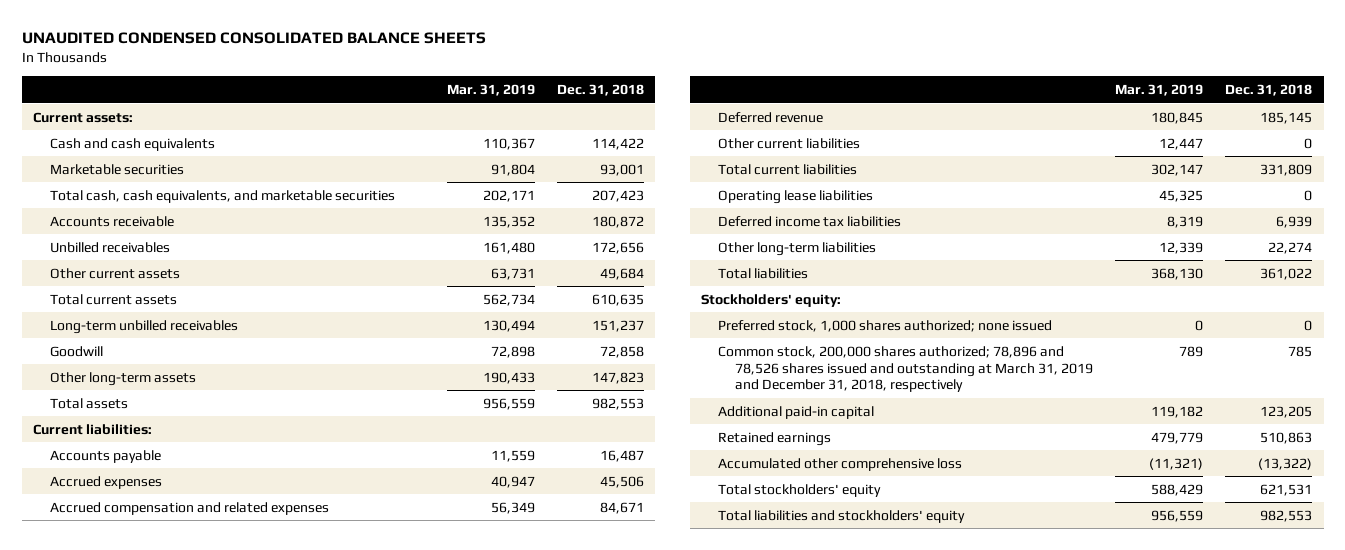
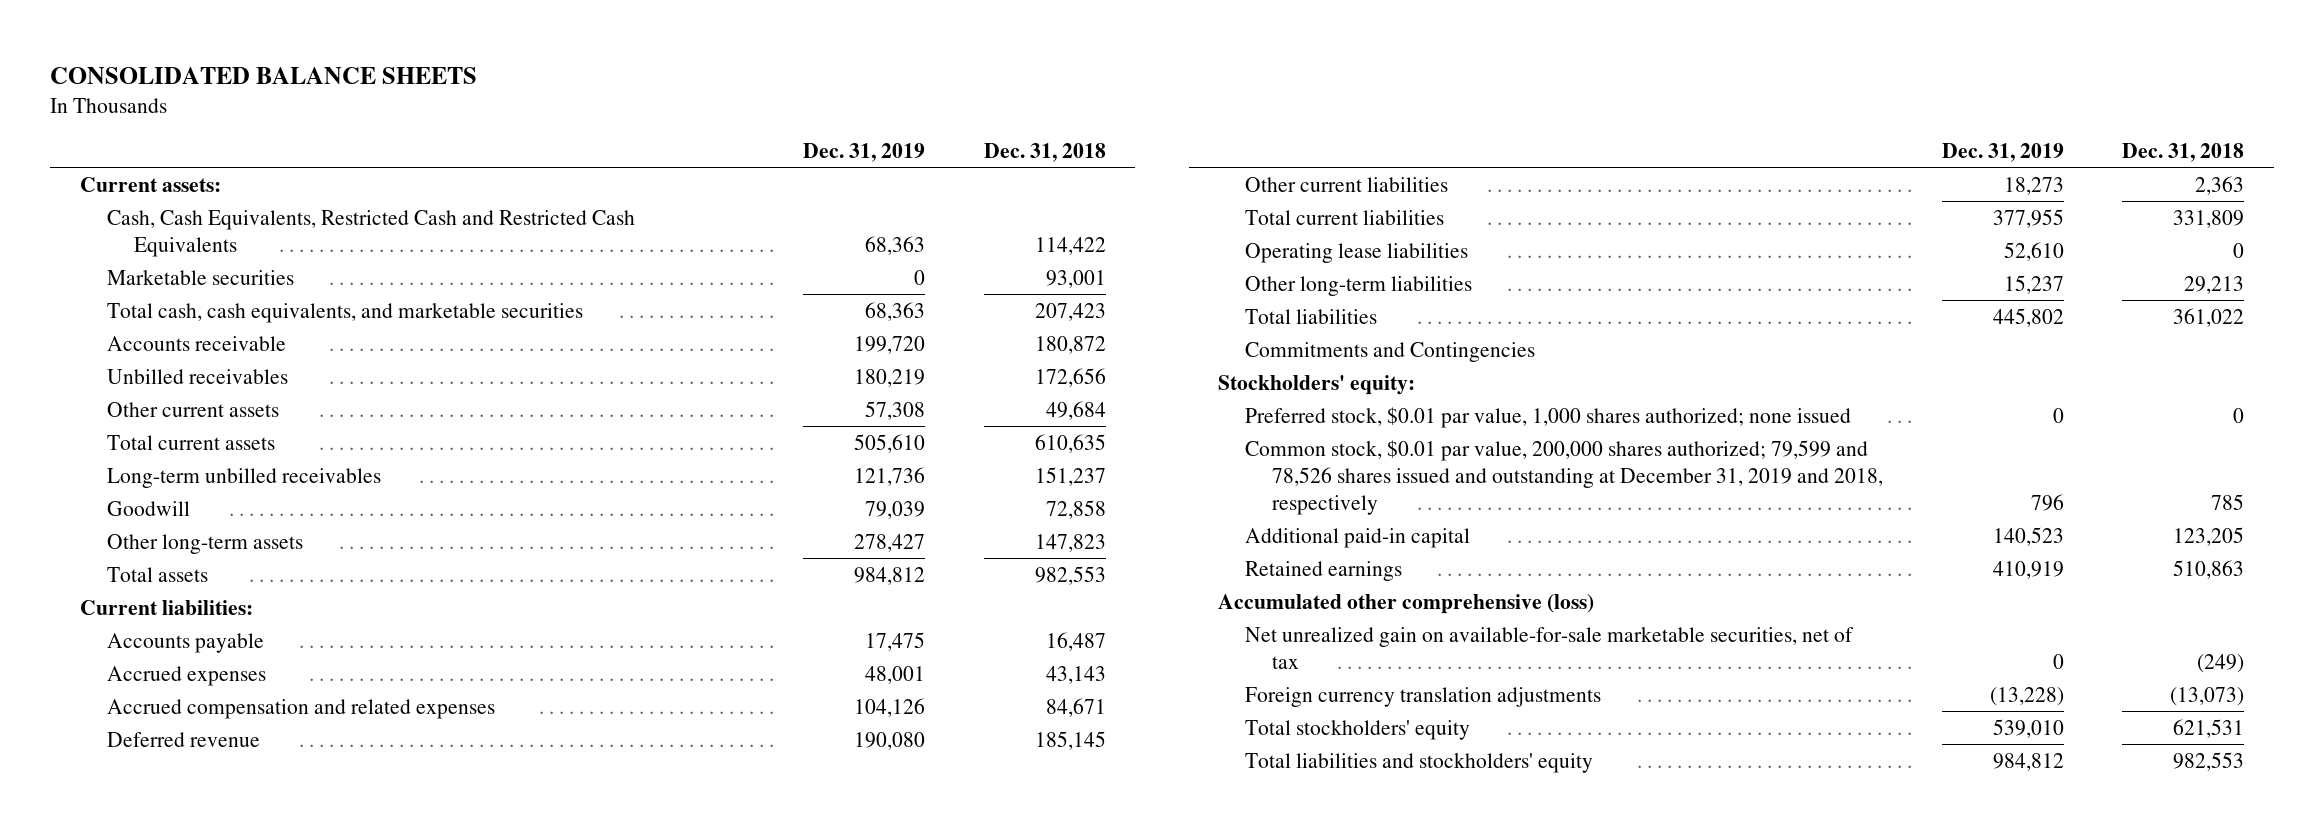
- UNAUDITED CONDENSED CONSOLIDATED BALANCE SHEETS
+ CONSOLIDATED BALANCE SHEETS
- | Mar. 31, 2019 | Dec. 31, 2018
+ | Dec. 31, 2019 | Dec. 31, 2018
- Cash and cash equivalents | 110,367 | 114,422
+ Cash, Cash Equivalents, Restricted Cash and Restricted Cash Equivalents | 68,363 | 114,422
- Accrued expenses | 40,947 | 45,506
+ Accrued expenses | 48,001 | 43,143
- Other current liabilities | 12,447 | 0
+ Other current liabilities | 18,273 | 2,363
- Deferred income tax liabilities | 8,319 | 6,939
- Other long-term liabilities | 12,339 | 22,274
+ Other long-term liabilities | 15,237 | 29,213
+ Commitments and Contingencies
- Preferred stock, 1,000 shares authorized; none issued | 0 | 0
- Common stock, 200,000 shares authorized; 78,896 and 78,526 shares issued and outstanding at March 31, 2019 and December 31, 2018, respectively | 789 | 785
+ Preferred stock, $0.01 par value, 1,000 shares authorized; none issued | 0 | 0
+ Common stock, $0.01 par value, 200,000 shares authorized; 79,599 and 78,526 shares issued and outstanding at December 31, 2019 and 2018, respectively | 796 | 785
- Accumulated other comprehensive loss | (11,321) | (13,322)
+ Accumulated other comprehensive (loss)
+ Net unrealized gain on available-for-sale marketable securities, net of tax | 0 | (249)
+ Foreign currency translation adjustments | (13,228) | (13,073)

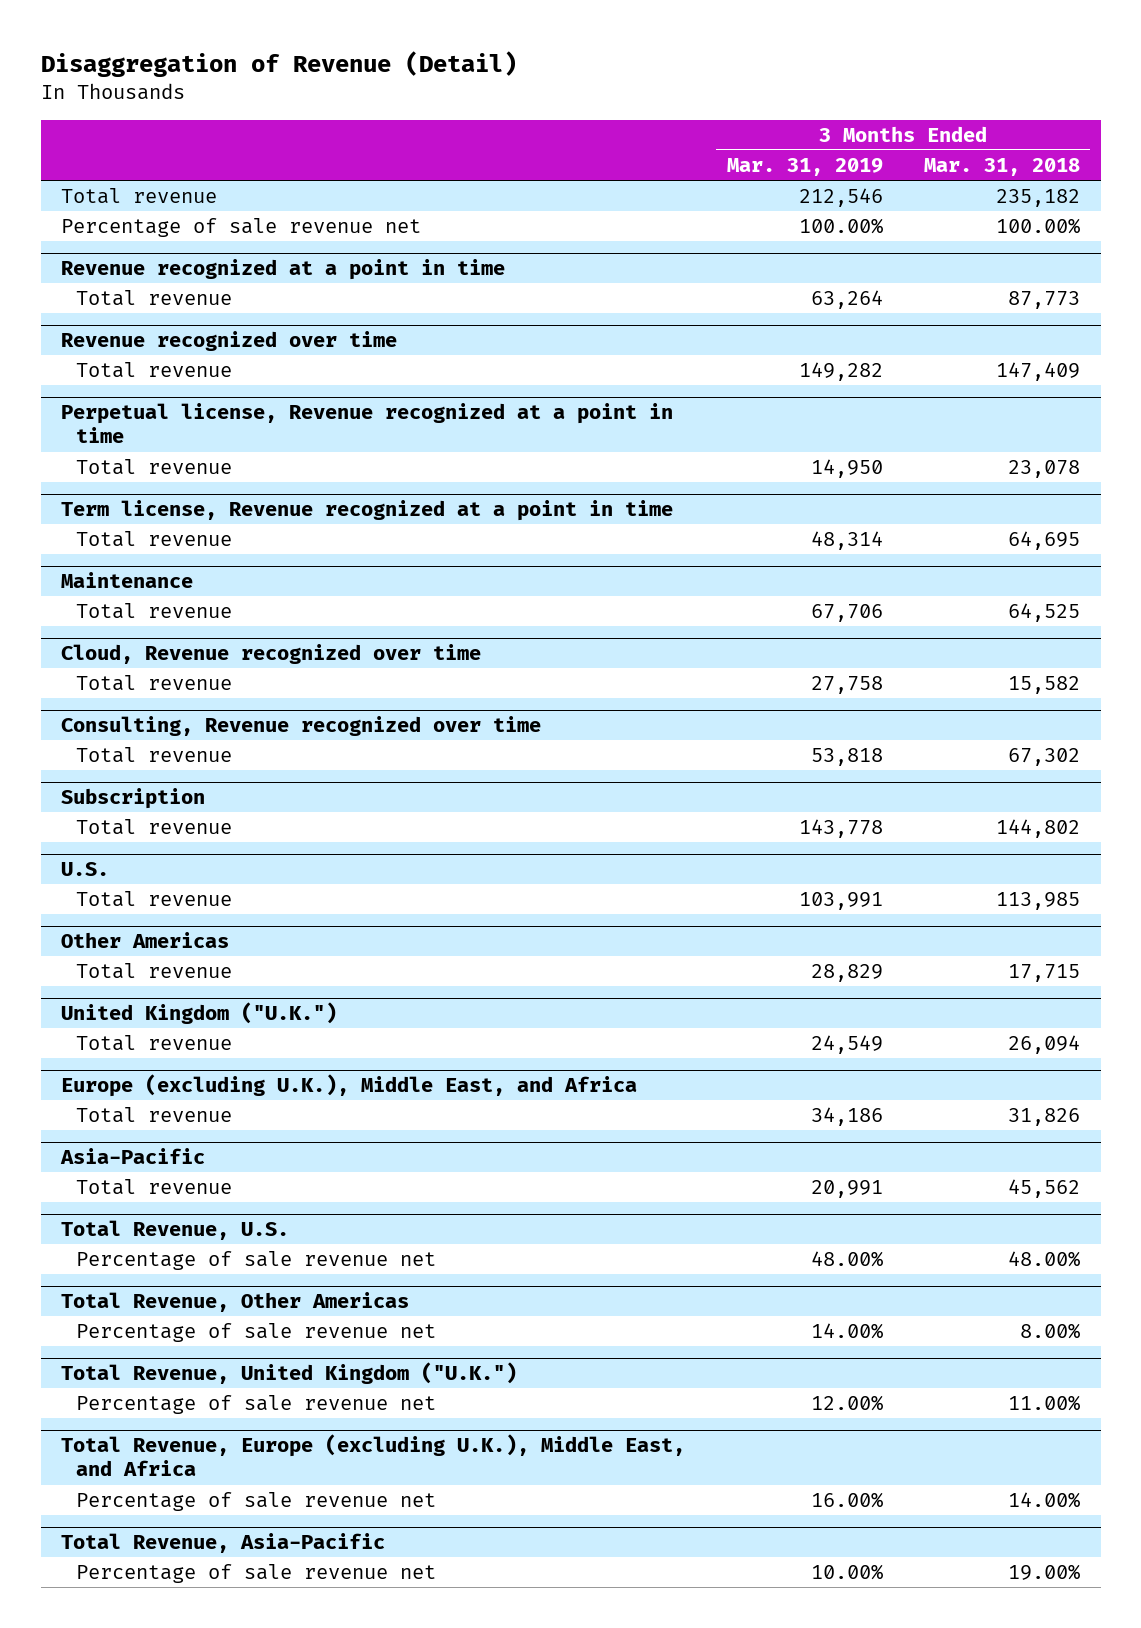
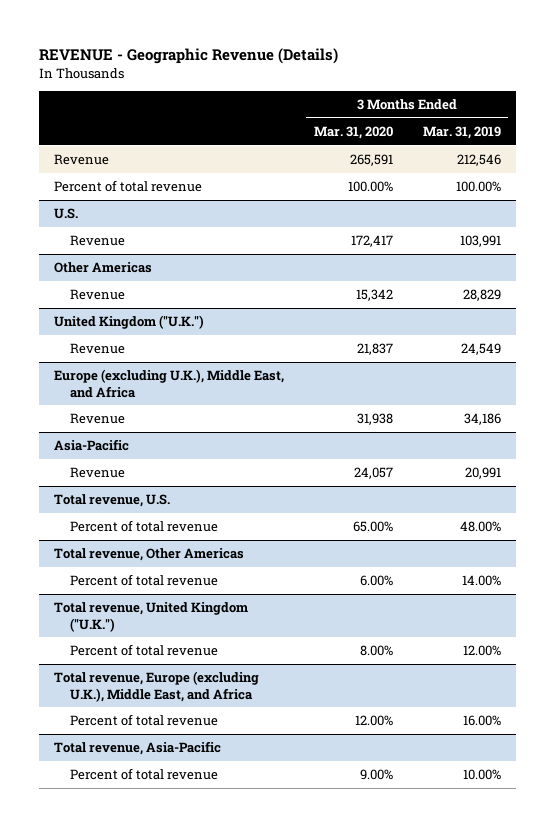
- Disaggregation of Revenue (Detail)
+ REVENUE - Geographic Revenue (Details)
- | 3 Months Ended Mar. 31, 2019 | 3 Months Ended Mar. 31, 2018
+ | 3 Months Ended Mar. 31, 2020 | 3 Months Ended Mar. 31, 2019
- Total revenue | 212,546 | 235,182
- Percentage of sale revenue net | 100.00% | 100.00%
- Revenue recognized at a point in time
- Total revenue | 63,264 | 87,773
- Revenue recognized over time
- Total revenue | 149,282 | 147,409
- Perpetual license, Revenue recognized at a point in time
- Total revenue | 14,950 | 23,078
- Term license, Revenue recognized at a point in time
- Total revenue | 48,314 | 64,695
- Maintenance
- Total revenue | 67,706 | 64,525
- Cloud, Revenue recognized over time
- Total revenue | 27,758 | 15,582
- Consulting, Revenue recognized over time
- Total revenue | 53,818 | 67,302
- Subscription
- Total revenue | 143,778 | 144,802
+ Revenue | 265,591 | 212,546
+ Percent of total revenue | 100.00% | 100.00%
@ U.S.
- Total revenue | 103,991 | 113,985
+ Revenue | 172,417 | 103,991
@ Other Americas
- Total revenue | 28,829 | 17,715
+ Revenue | 15,342 | 28,829
@ United Kingdom ("U.K.")
- Total revenue | 24,549 | 26,094
+ Revenue | 21,837 | 24,549
@ Europe (excluding U.K.), Middle East, and Africa
- Total revenue | 34,186 | 31,826
+ Revenue | 31,938 | 34,186
@ Asia-Pacific
- Total revenue | 20,991 | 45,562
- Total Revenue, U.S.
- Percentage of sale revenue net | 48.00% | 48.00%
- Total Revenue, Other Americas
- Percentage of sale revenue net | 14.00% | 8.00%
- Total Revenue, United Kingdom ("U.K.")
- Percentage of sale revenue net | 12.00% | 11.00%
- Total Revenue, Europe (excluding U.K.), Middle East, and Africa
- Percentage of sale revenue net | 16.00% | 14.00%
- Total Revenue, Asia-Pacific
- Percentage of sale revenue net | 10.00% | 19.00%
@ Asia-Pacific
+ Revenue | 24,057 | 20,991
+ Total revenue, U.S.
+ Percent of total revenue | 65.00% | 48.00%
+ Total revenue, Other Americas
+ Percent of total revenue | 6.00% | 14.00%
+ Total revenue, United Kingdom ("U.K.")
+ Percent of total revenue | 8.00% | 12.00%
+ Total revenue, Europe (excluding U.K.), Middle East, and Africa
+ Percent of total revenue | 12.00% | 16.00%
+ Total revenue, Asia-Pacific
+ Percent of total revenue | 9.00% | 10.00%

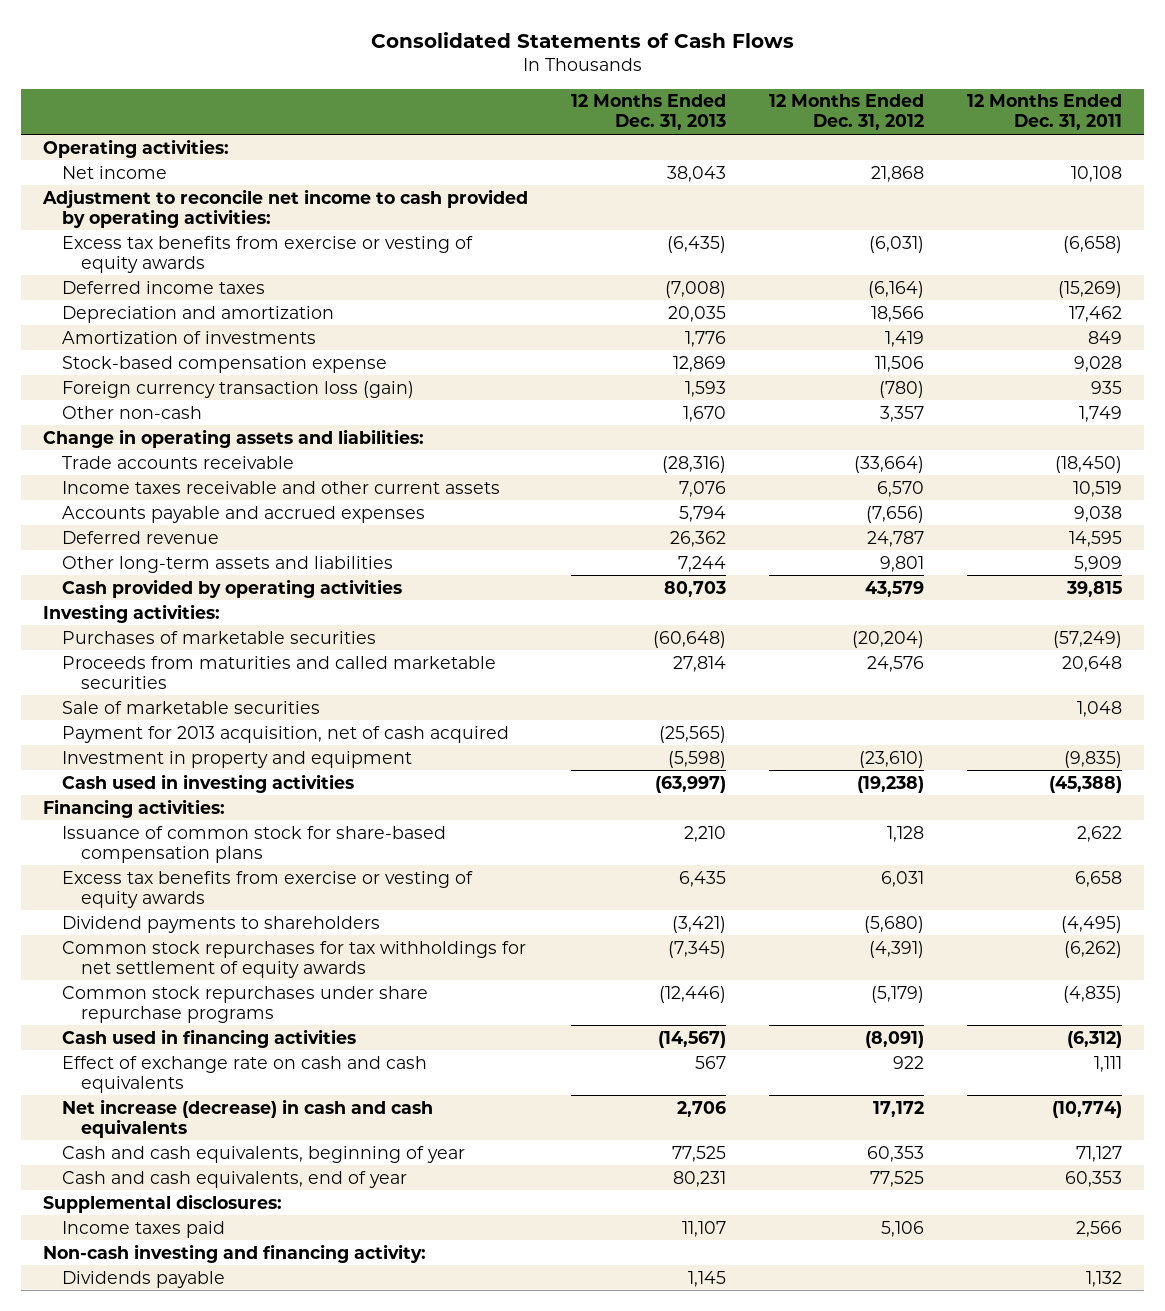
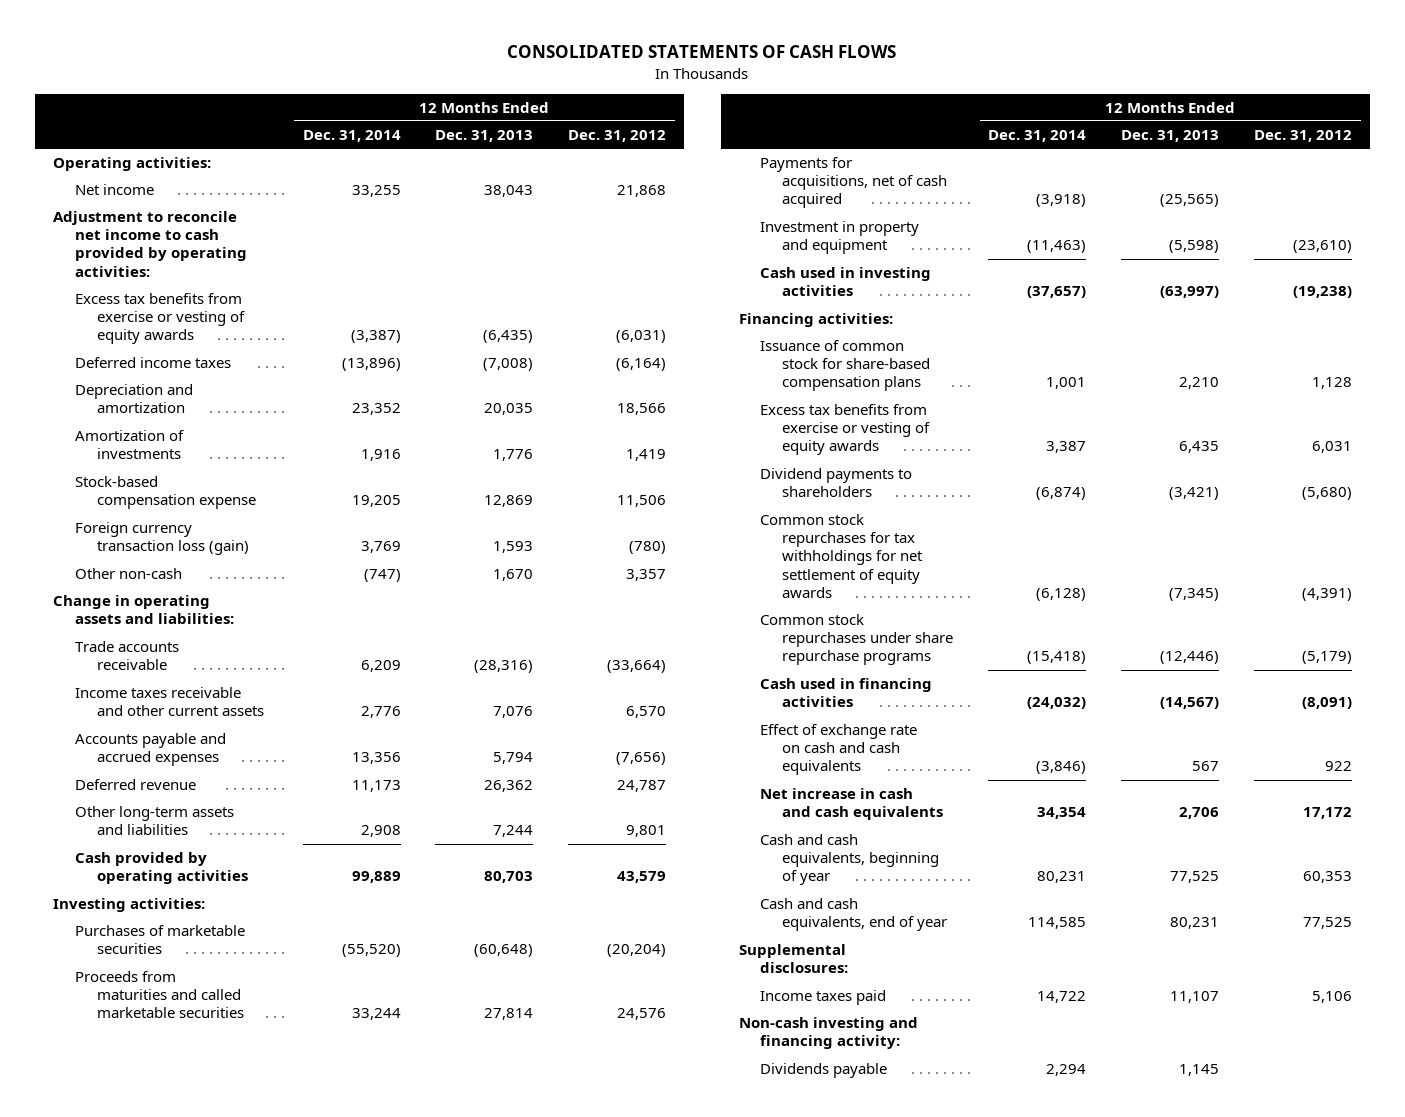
- Consolidated Statements of Cash Flows
+ CONSOLIDATED STATEMENTS OF CASH FLOWS
- | 12 Months Ended Dec. 31, 2013 | 12 Months Ended Dec. 31, 2012 | 12 Months Ended Dec. 31, 2011
+ | 12 Months Ended Dec. 31, 2014 | 12 Months Ended Dec. 31, 2013 | 12 Months Ended Dec. 31, 2012
- Sale of marketable securities | | | 1,048
- Payment for 2013 acquisition, net of cash acquired | (25,565) | |
+ Payments for acquisitions, net of cash acquired | (3,918) | (25,565) |
- Net increase (decrease) in cash and cash equivalents | 2,706 | 17,172 | (10,774)
+ Net increase in cash and cash equivalents | 34,354 | 2,706 | 17,172

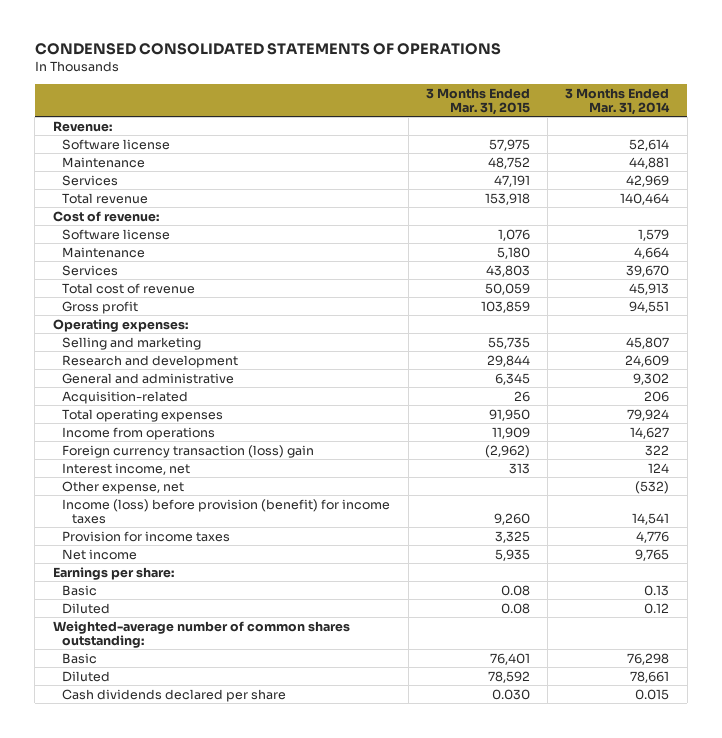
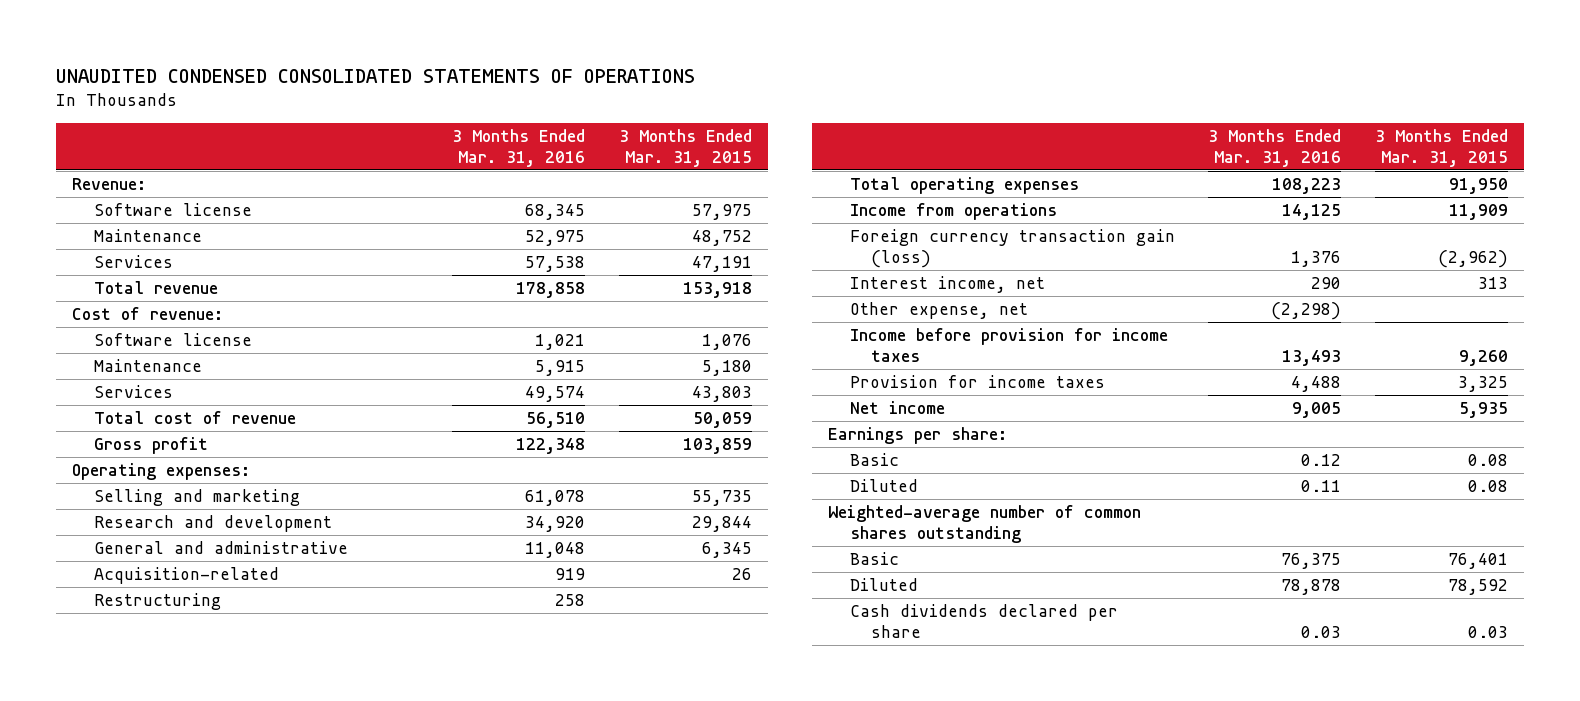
- CONDENSED CONSOLIDATED STATEMENTS OF OPERATIONS
+ UNAUDITED CONDENSED CONSOLIDATED STATEMENTS OF OPERATIONS
- | 3 Months Ended Mar. 31, 2015 | 3 Months Ended Mar. 31, 2014
+ | 3 Months Ended Mar. 31, 2016 | 3 Months Ended Mar. 31, 2015
+ Restructuring | 258 |
- Foreign currency transaction (loss) gain | (2,962) | 322
+ Foreign currency transaction gain (loss) | 1,376 | (2,962)
- Income (loss) before provision (benefit) for income taxes | 9,260 | 14,541
+ Income before provision for income taxes | 13,493 | 9,260
- Weighted-average number of common shares outstanding:
+ Weighted-average number of common shares outstanding
- Cash dividends declared per share | 0.030 | 0.015
+ Cash dividends declared per share | 0.03 | 0.03

